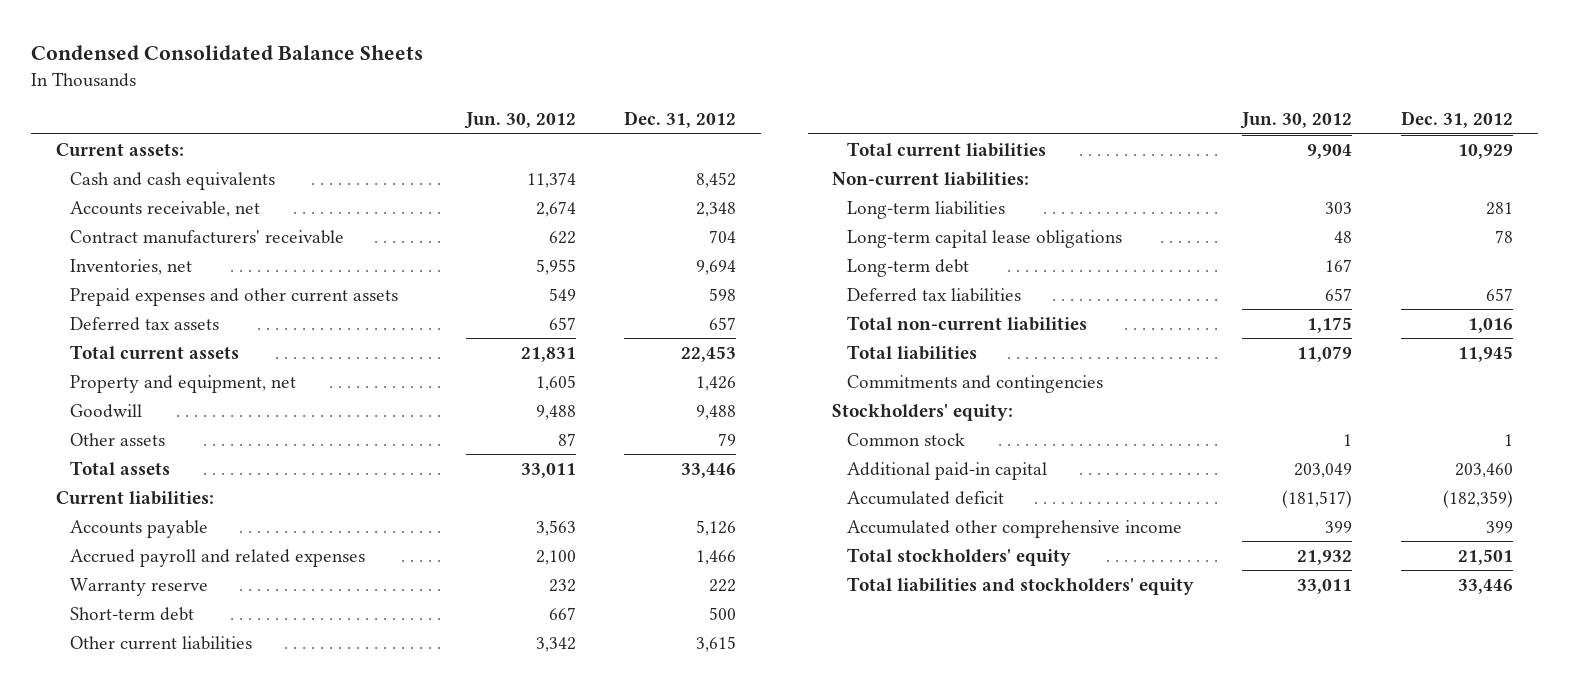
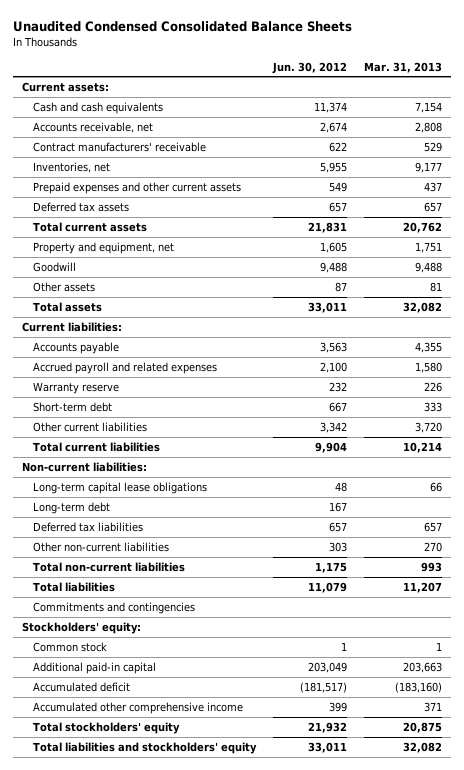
- Condensed Consolidated Balance Sheets
+ Unaudited Condensed Consolidated Balance Sheets
- | Jun. 30, 2012 | Dec. 31, 2012
+ | Jun. 30, 2012 | Mar. 31, 2013
- Long-term liabilities | 303 | 281
+ Other non-current liabilities | 303 | 270

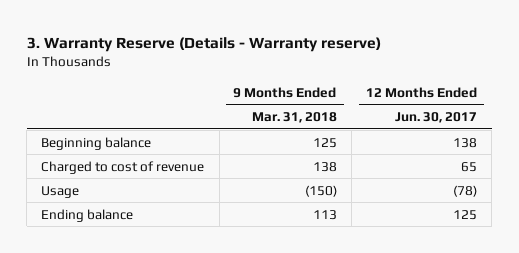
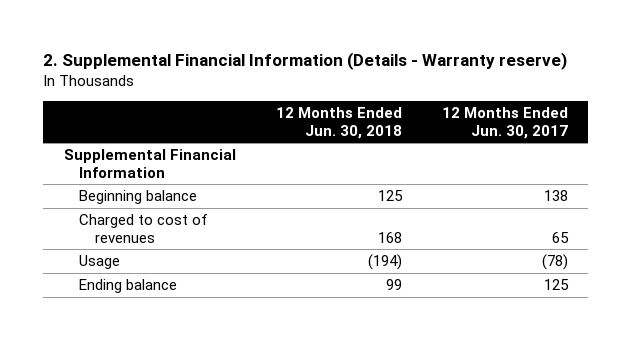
- 3. Warranty Reserve (Details - Warranty reserve)
+ 2. Supplemental Financial Information (Details - Warranty reserve)
- | 9 Months Ended Mar. 31, 2018 | 12 Months Ended Jun. 30, 2017
+ | 12 Months Ended Jun. 30, 2018 | 12 Months Ended Jun. 30, 2017
+ Supplemental Financial Information
- Charged to cost of revenue | 138 | 65
+ Charged to cost of revenues | 168 | 65

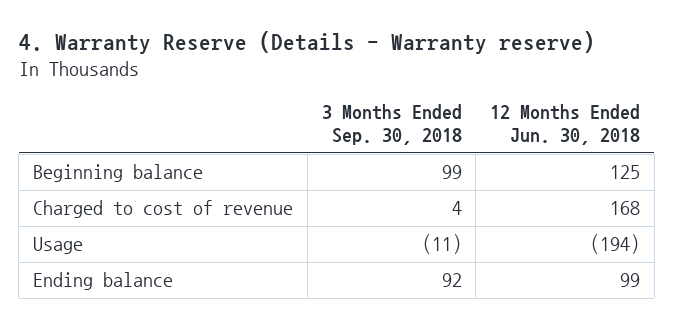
- 2. Supplemental Financial Information (Details - Warranty reserve)
+ 4. Warranty Reserve (Details - Warranty reserve)
- | 12 Months Ended Jun. 30, 2018 | 12 Months Ended Jun. 30, 2017
+ | 3 Months Ended Sep. 30, 2018 | 12 Months Ended Jun. 30, 2018
- Supplemental Financial Information
- Charged to cost of revenues | 168 | 65
+ Charged to cost of revenue | 4 | 168

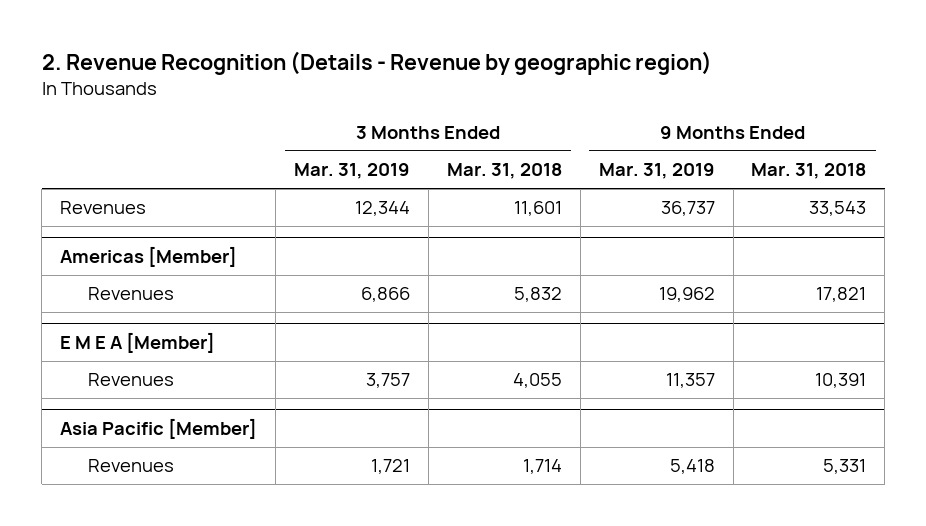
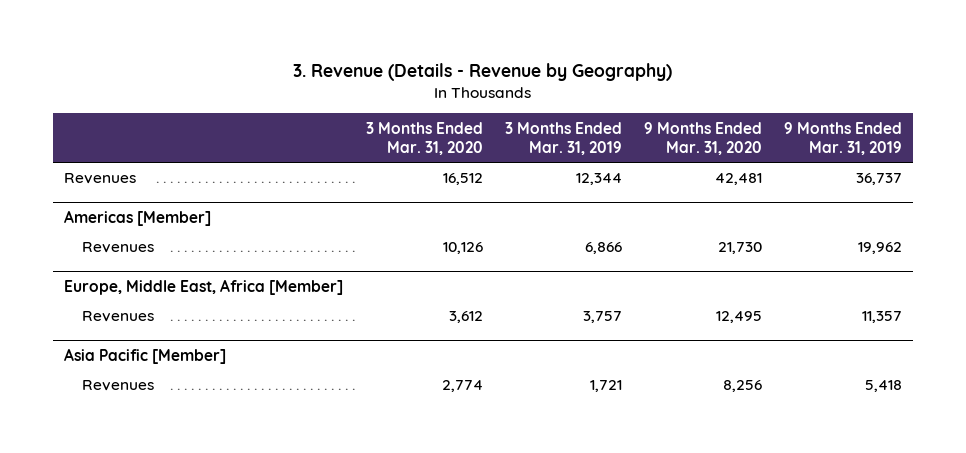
- 2. Revenue Recognition (Details - Revenue by geographic region)
+ 3. Revenue (Details - Revenue by Geography)
- | 3 Months Ended Mar. 31, 2019 | 3 Months Ended Mar. 31, 2018 | 9 Months Ended Mar. 31, 2019 | 9 Months Ended Mar. 31, 2018
+ | 3 Months Ended Mar. 31, 2020 | 3 Months Ended Mar. 31, 2019 | 9 Months Ended Mar. 31, 2020 | 9 Months Ended Mar. 31, 2019
- E M E A [Member]
+ Europe, Middle East, Africa [Member]

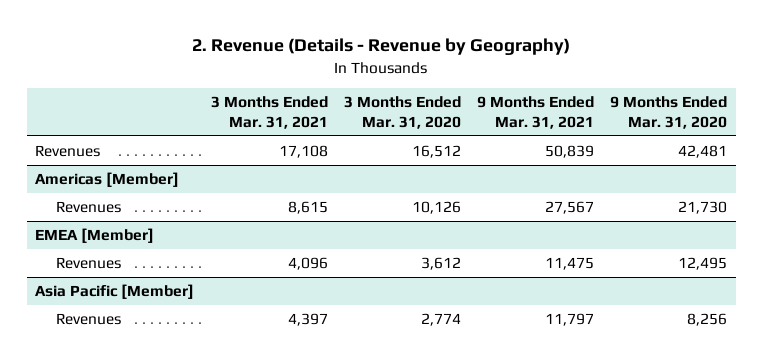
- 3. Revenue (Details - Revenue by Geography)
+ 2. Revenue (Details - Revenue by Geography)
- | 3 Months Ended Mar. 31, 2020 | 3 Months Ended Mar. 31, 2019 | 9 Months Ended Mar. 31, 2020 | 9 Months Ended Mar. 31, 2019
+ | 3 Months Ended Mar. 31, 2021 | 3 Months Ended Mar. 31, 2020 | 9 Months Ended Mar. 31, 2021 | 9 Months Ended Mar. 31, 2020
- Europe, Middle East, Africa [Member]
+ EMEA [Member]

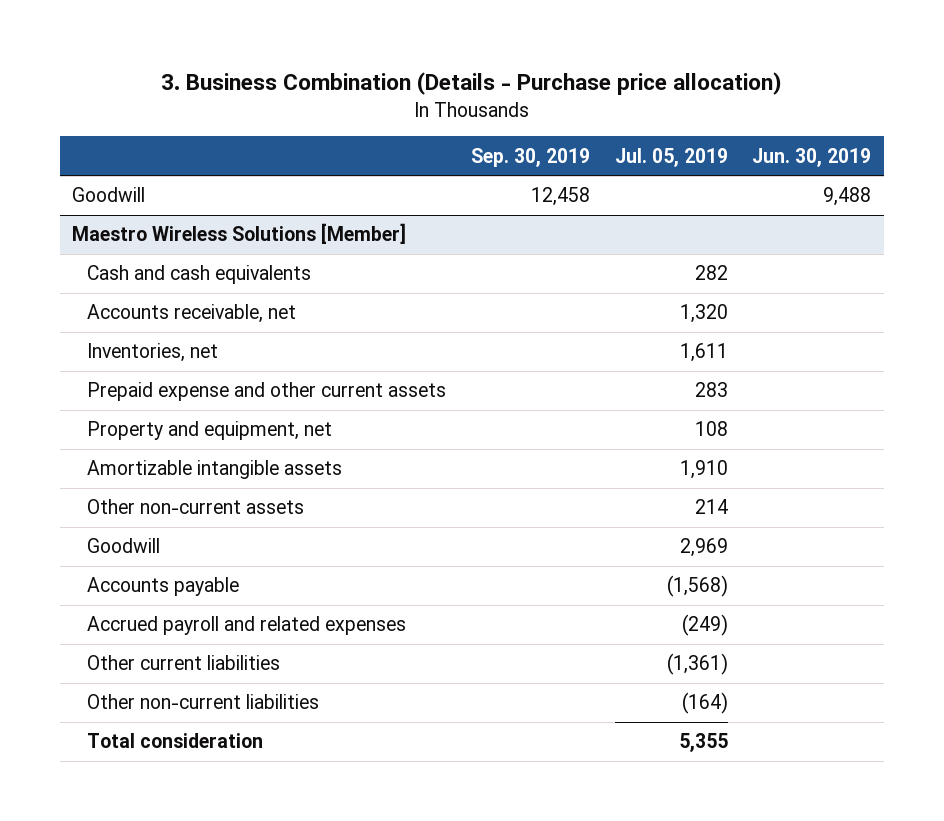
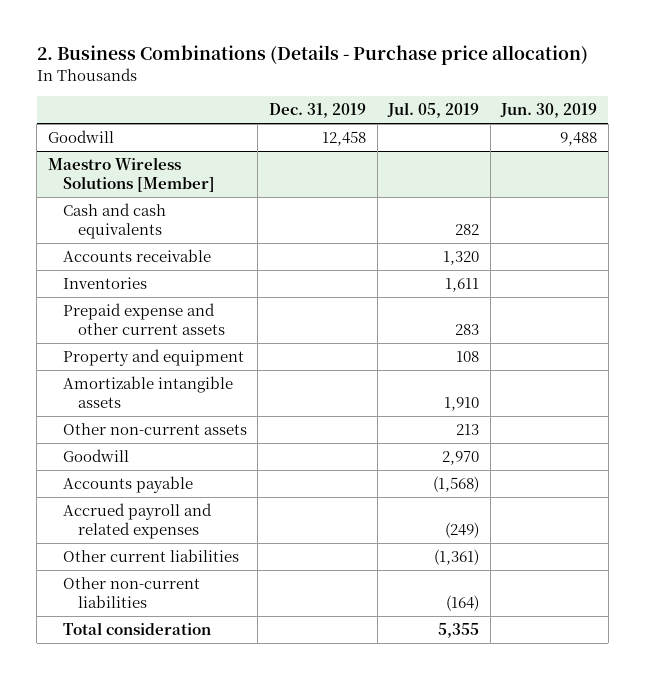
- 3. Business Combination (Details - Purchase price allocation)
+ 2. Business Combinations (Details - Purchase price allocation)
- | Sep. 30, 2019 | Jul. 05, 2019 | Jun. 30, 2019
+ | Dec. 31, 2019 | Jul. 05, 2019 | Jun. 30, 2019
@ Maestro Wireless Solutions [Member]
- Accounts receivable, net | | 1,320 |
- Inventories, net | | 1,611 |
+ Accounts receivable | | 1,320 |
+ Inventories | | 1,611 |
- Property and equipment, net | | 108 |
+ Property and equipment | | 108 |
- Other non-current assets | | 214 |
- Goodwill | | 2,969 |
+ Other non-current assets | | 213 |
+ Goodwill | | 2,970 |

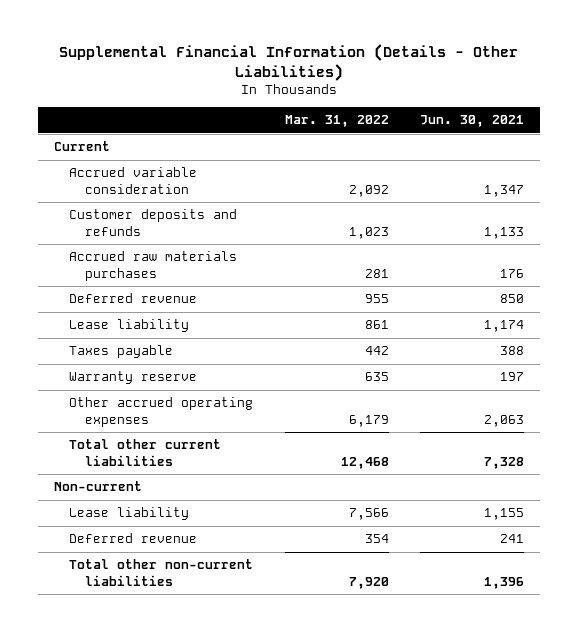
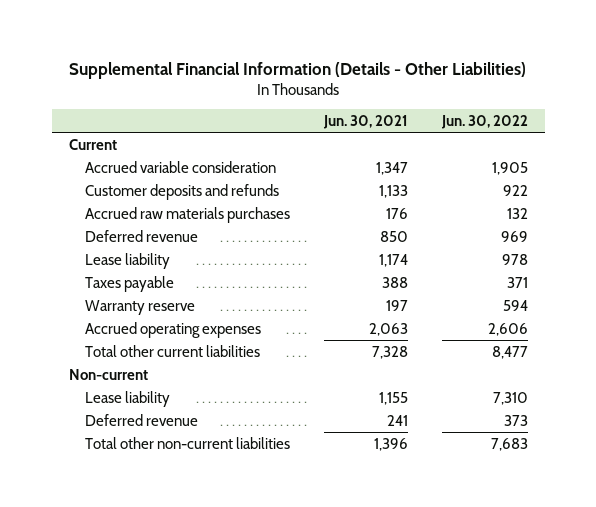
- | Mar. 31, 2022 | Jun. 30, 2021
+ | Jun. 30, 2021 | Jun. 30, 2022
- Other accrued operating expenses | 6,179 | 2,063
+ Accrued operating expenses | 2,063 | 2,606

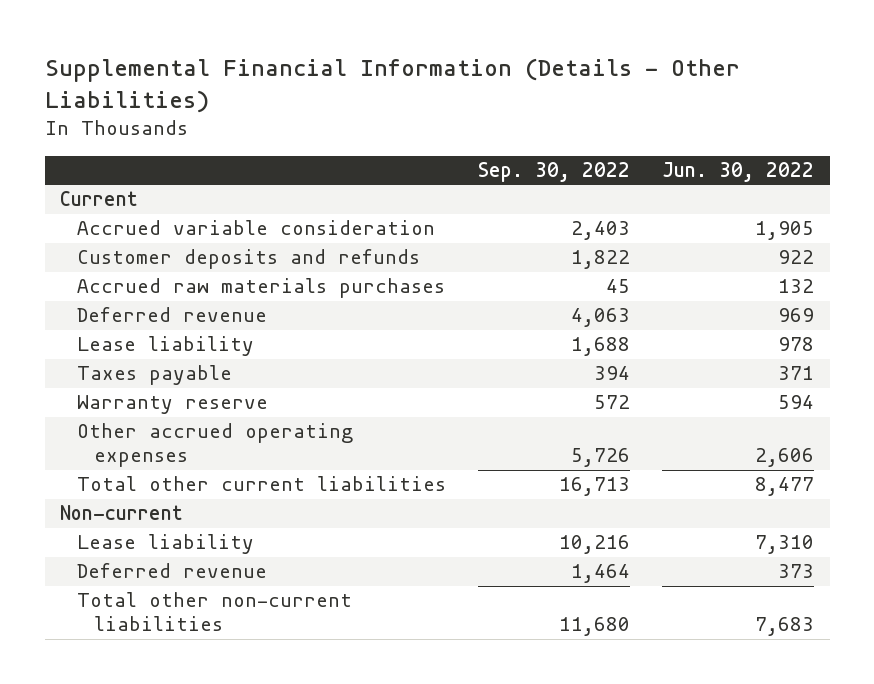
- | Jun. 30, 2021 | Jun. 30, 2022
+ | Sep. 30, 2022 | Jun. 30, 2022
- Accrued operating expenses | 2,063 | 2,606
+ Other accrued operating expenses | 5,726 | 2,606

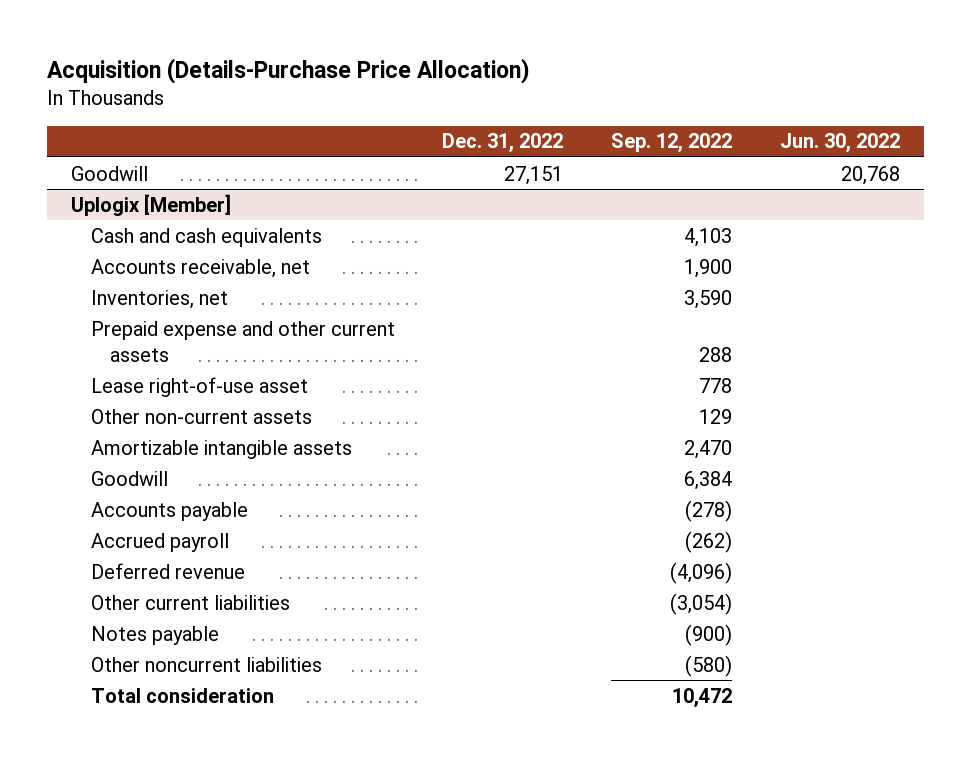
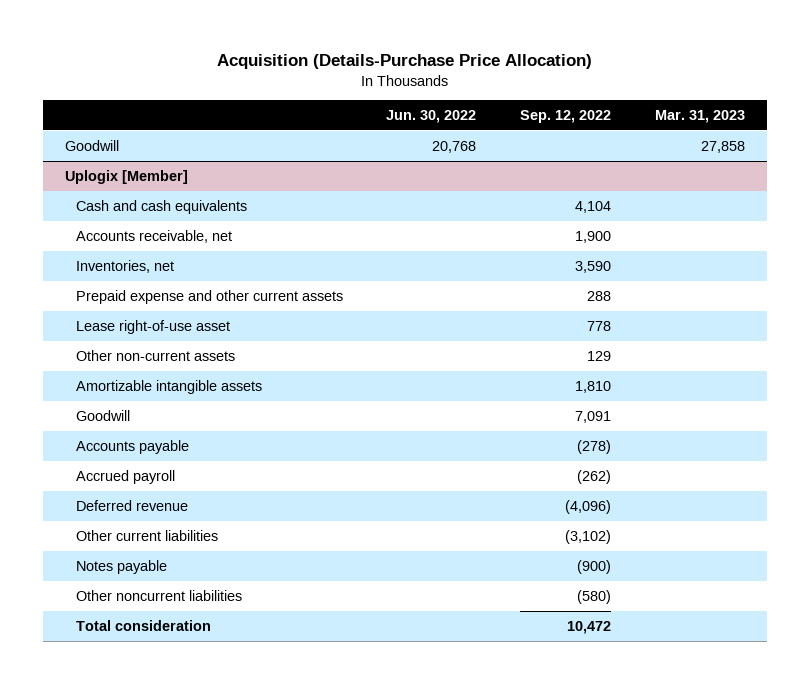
- | Dec. 31, 2022 | Sep. 12, 2022 | Jun. 30, 2022
+ | Jun. 30, 2022 | Sep. 12, 2022 | Mar. 31, 2023
@ Uplogix [Member]
- Cash and cash equivalents | | 4,103 |
+ Cash and cash equivalents | | 4,104 |
- Amortizable intangible assets | | 2,470 |
- Goodwill | | 6,384 |
+ Amortizable intangible assets | | 1,810 |
+ Goodwill | | 7,091 |
- Other current liabilities | | (3,054) |
+ Other current liabilities | | (3,102) |

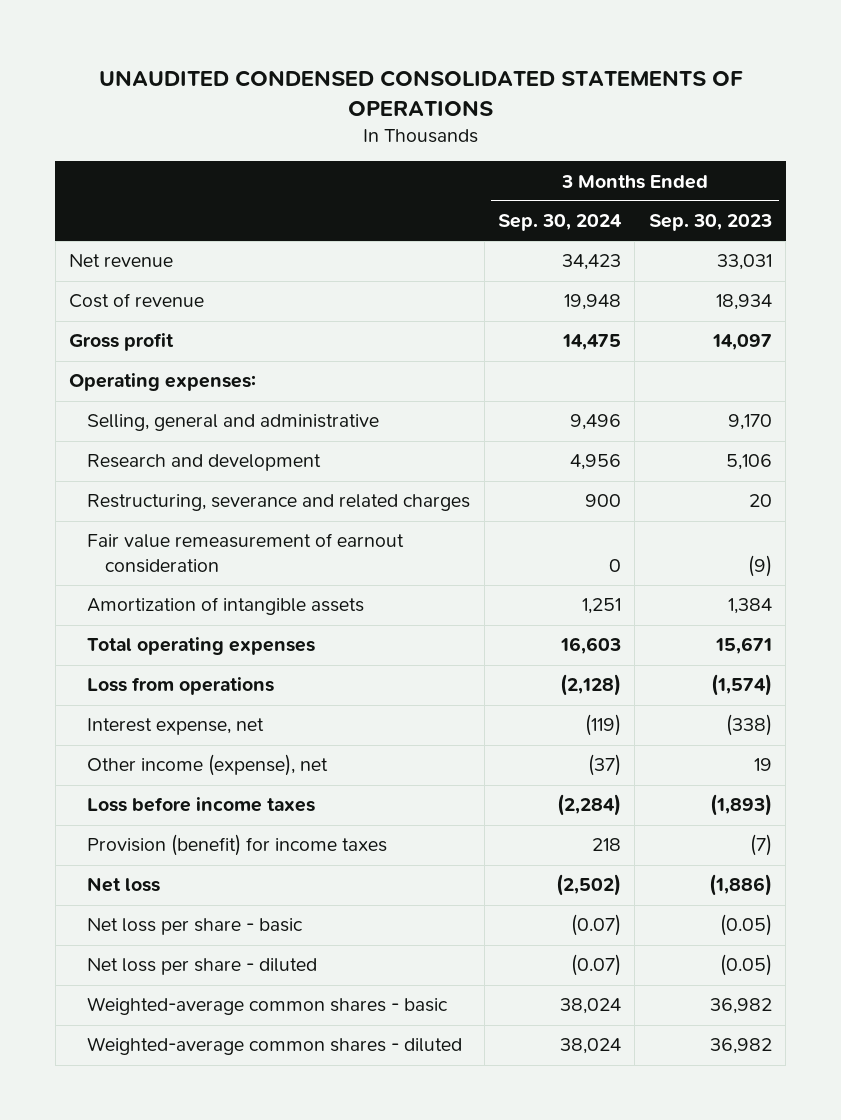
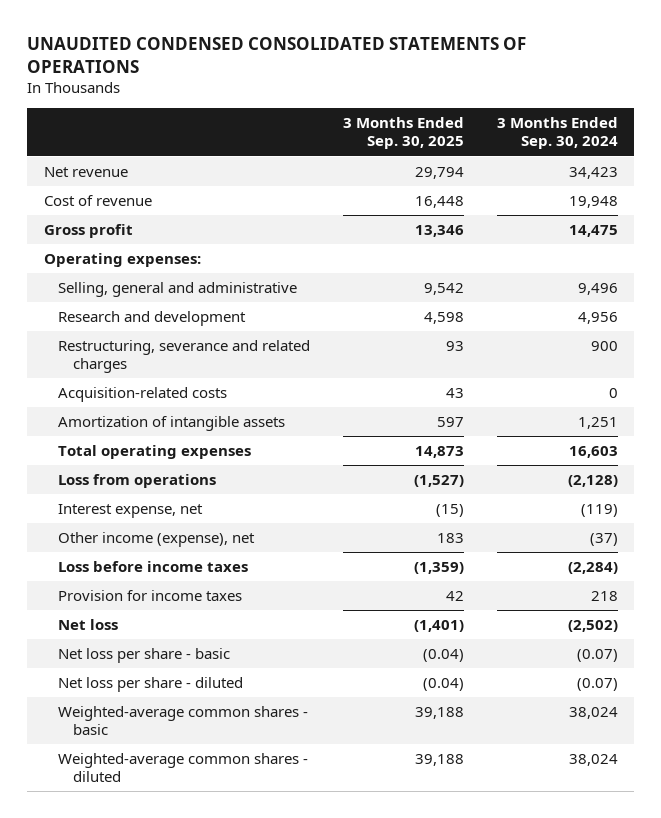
- | 3 Months Ended Sep. 30, 2024 | 3 Months Ended Sep. 30, 2023
+ | 3 Months Ended Sep. 30, 2025 | 3 Months Ended Sep. 30, 2024
- Fair value remeasurement of earnout consideration | 0 | (9)
+ Acquisition-related costs | 43 | 0
- Provision (benefit) for income taxes | 218 | (7)
+ Provision for income taxes | 42 | 218

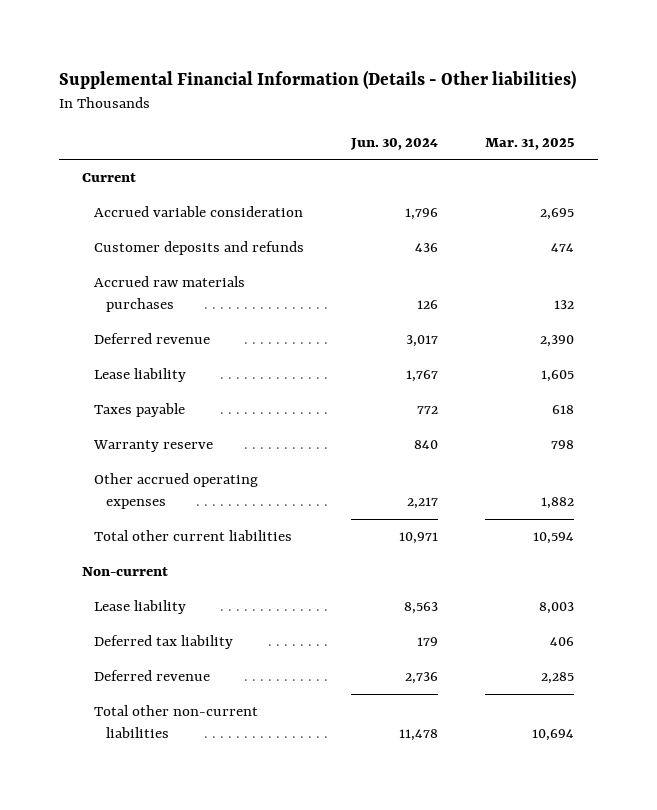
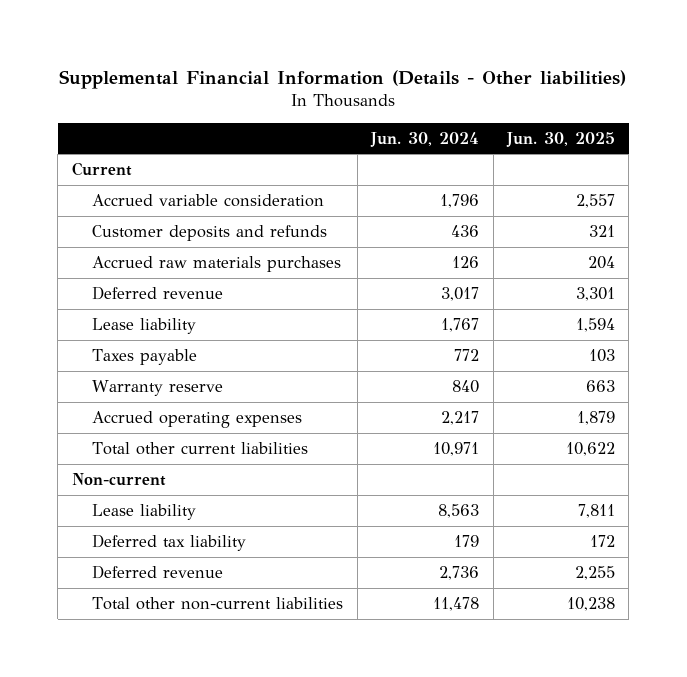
- | Jun. 30, 2024 | Mar. 31, 2025
+ | Jun. 30, 2024 | Jun. 30, 2025
- Other accrued operating expenses | 2,217 | 1,882
+ Accrued operating expenses | 2,217 | 1,879

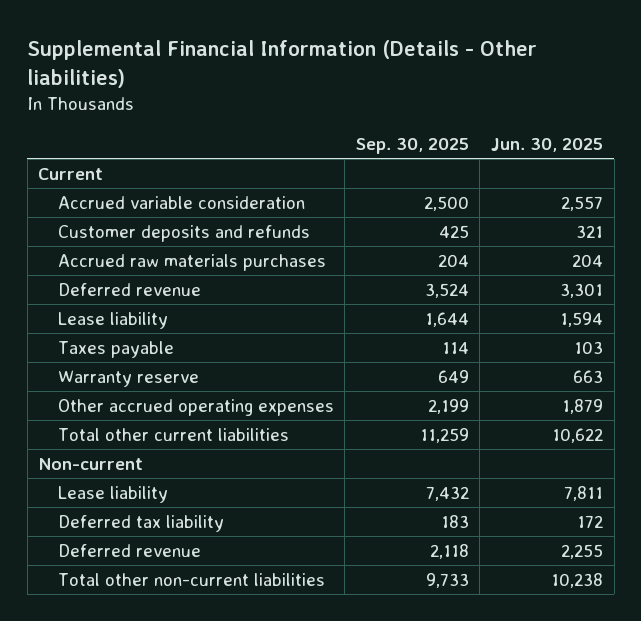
- | Jun. 30, 2024 | Jun. 30, 2025
+ | Sep. 30, 2025 | Jun. 30, 2025
- Accrued operating expenses | 2,217 | 1,879
+ Other accrued operating expenses | 2,199 | 1,879

